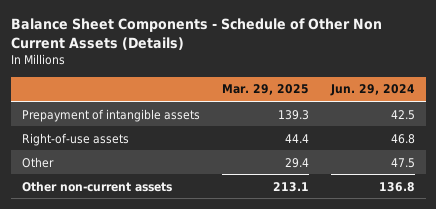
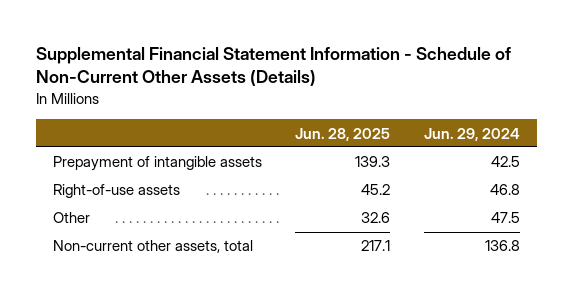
- Balance Sheet Components - Schedule of Other Non Current Assets (Details)
+ Supplemental Financial Statement Information - Schedule of Non-Current Other Assets (Details)
- | Mar. 29, 2025 | Jun. 29, 2024
+ | Jun. 28, 2025 | Jun. 29, 2024
- Other non-current assets | 213.1 | 136.8
+ Non-current other assets, total | 217.1 | 136.8

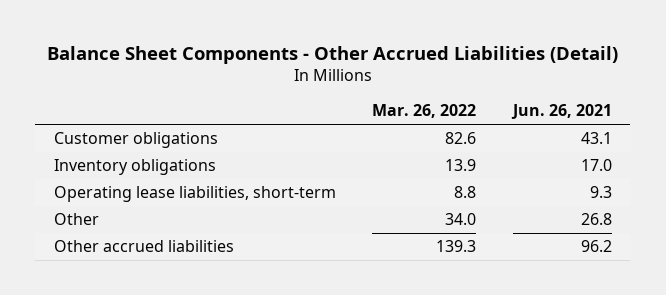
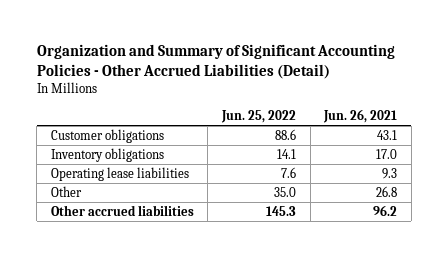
- Balance Sheet Components - Other Accrued Liabilities (Detail)
+ Organization and Summary of Significant Accounting Policies - Other Accrued Liabilities (Detail)
- | Mar. 26, 2022 | Jun. 26, 2021
+ | Jun. 25, 2022 | Jun. 26, 2021
- Operating lease liabilities, short-term | 8.8 | 9.3
+ Operating lease liabilities | 7.6 | 9.3

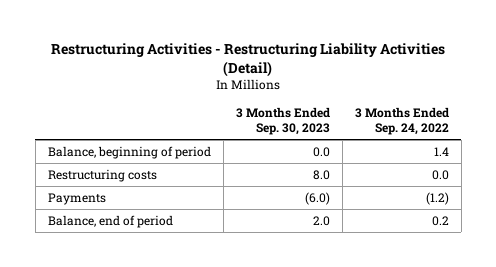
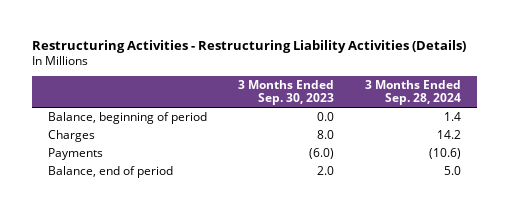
- Restructuring Activities - Restructuring Liability Activities (Detail)
+ Restructuring Activities - Restructuring Liability Activities (Details)
- | 3 Months Ended Sep. 30, 2023 | 3 Months Ended Sep. 24, 2022
+ | 3 Months Ended Sep. 30, 2023 | 3 Months Ended Sep. 28, 2024
- Restructuring costs | 8.0 | 0.0
+ Charges | 8.0 | 14.2

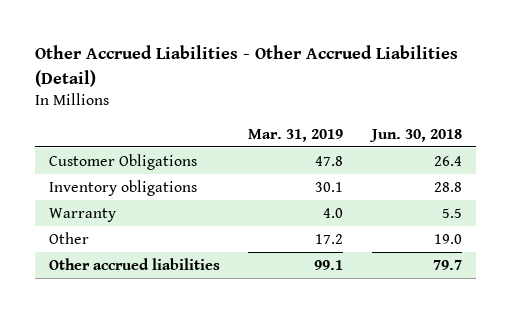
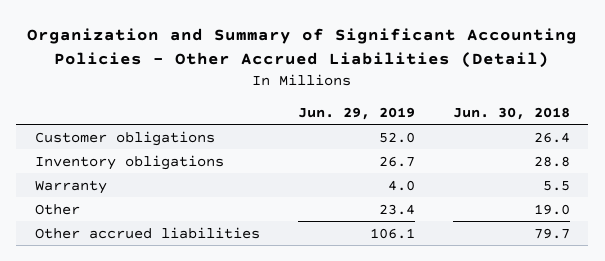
- Other Accrued Liabilities - Other Accrued Liabilities (Detail)
+ Organization and Summary of Significant Accounting Policies - Other Accrued Liabilities (Detail)
- | Mar. 31, 2019 | Jun. 30, 2018
+ | Jun. 29, 2019 | Jun. 30, 2018
- Customer Obligations | 47.8 | 26.4
+ Customer obligations | 52.0 | 26.4

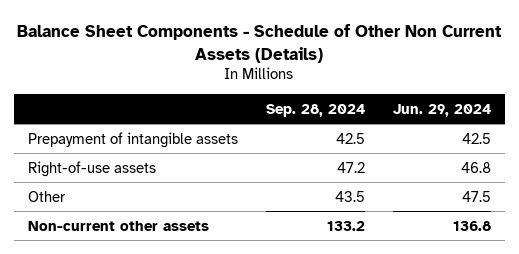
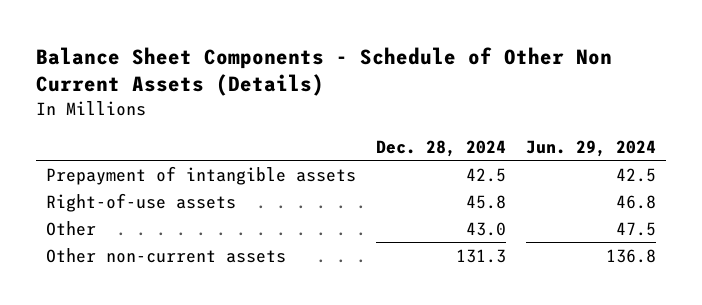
- | Sep. 28, 2024 | Jun. 29, 2024
+ | Dec. 28, 2024 | Jun. 29, 2024
- Non-current other assets | 133.2 | 136.8
+ Other non-current assets | 131.3 | 136.8

